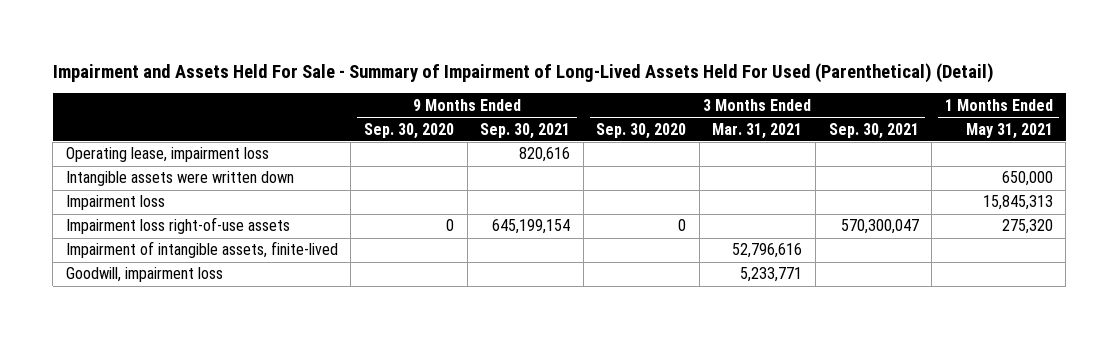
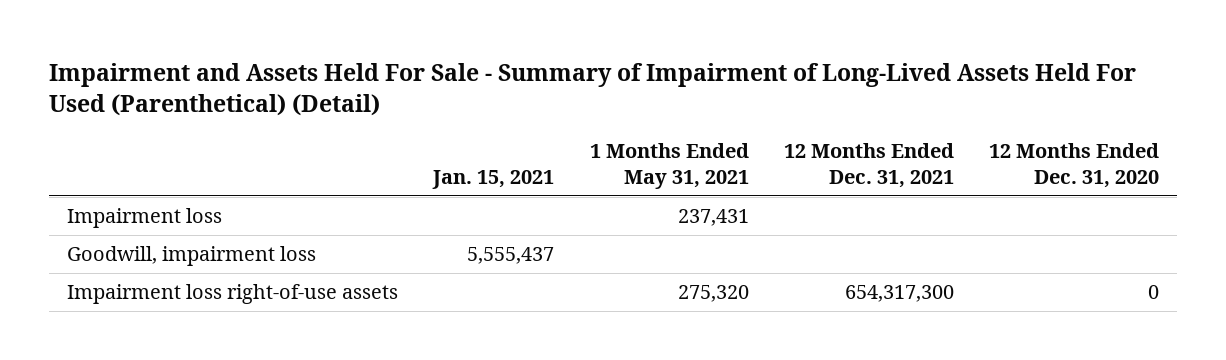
- | 9 Months Ended Sep. 30, 2020 | 9 Months Ended Sep. 30, 2021 | 3 Months Ended Sep. 30, 2020 | 3 Months Ended Mar. 31, 2021 | 3 Months Ended Sep. 30, 2021 | 1 Months Ended May 31, 2021
+ | Jan. 15, 2021 | 1 Months Ended May 31, 2021 | 12 Months Ended Dec. 31, 2021 | 12 Months Ended Dec. 31, 2020
- Operating lease, impairment loss | | 820,616 | | | |
- Intangible assets were written down | | | | | | 650,000
- Impairment loss | | | | | | 15,845,313
- Impairment of intangible assets, finite-lived | | | | 52,796,616 | |
+ Impairment loss | | 237,431 | |
moved down: Impairment loss right-of-use assets | | 275,320 | 654,317,300 | 0

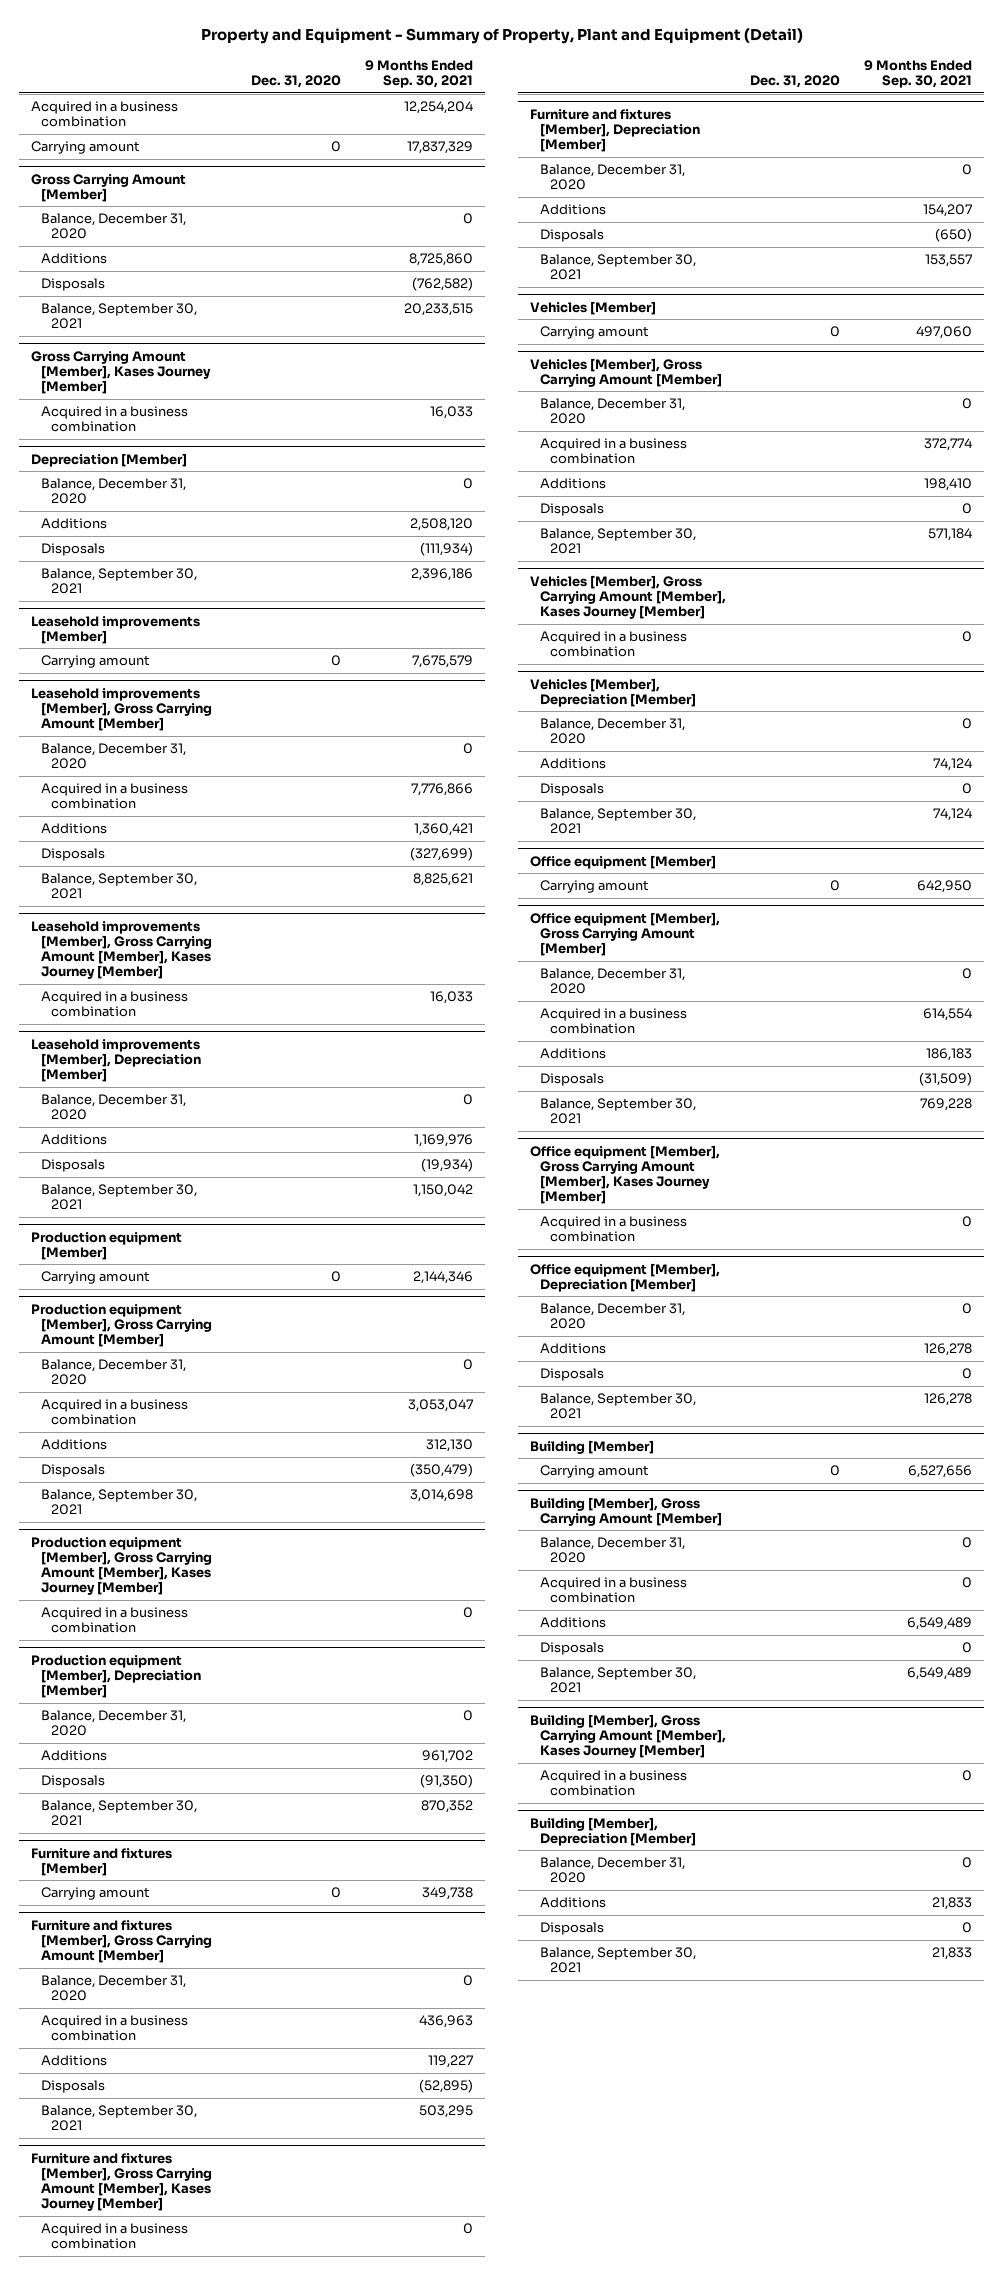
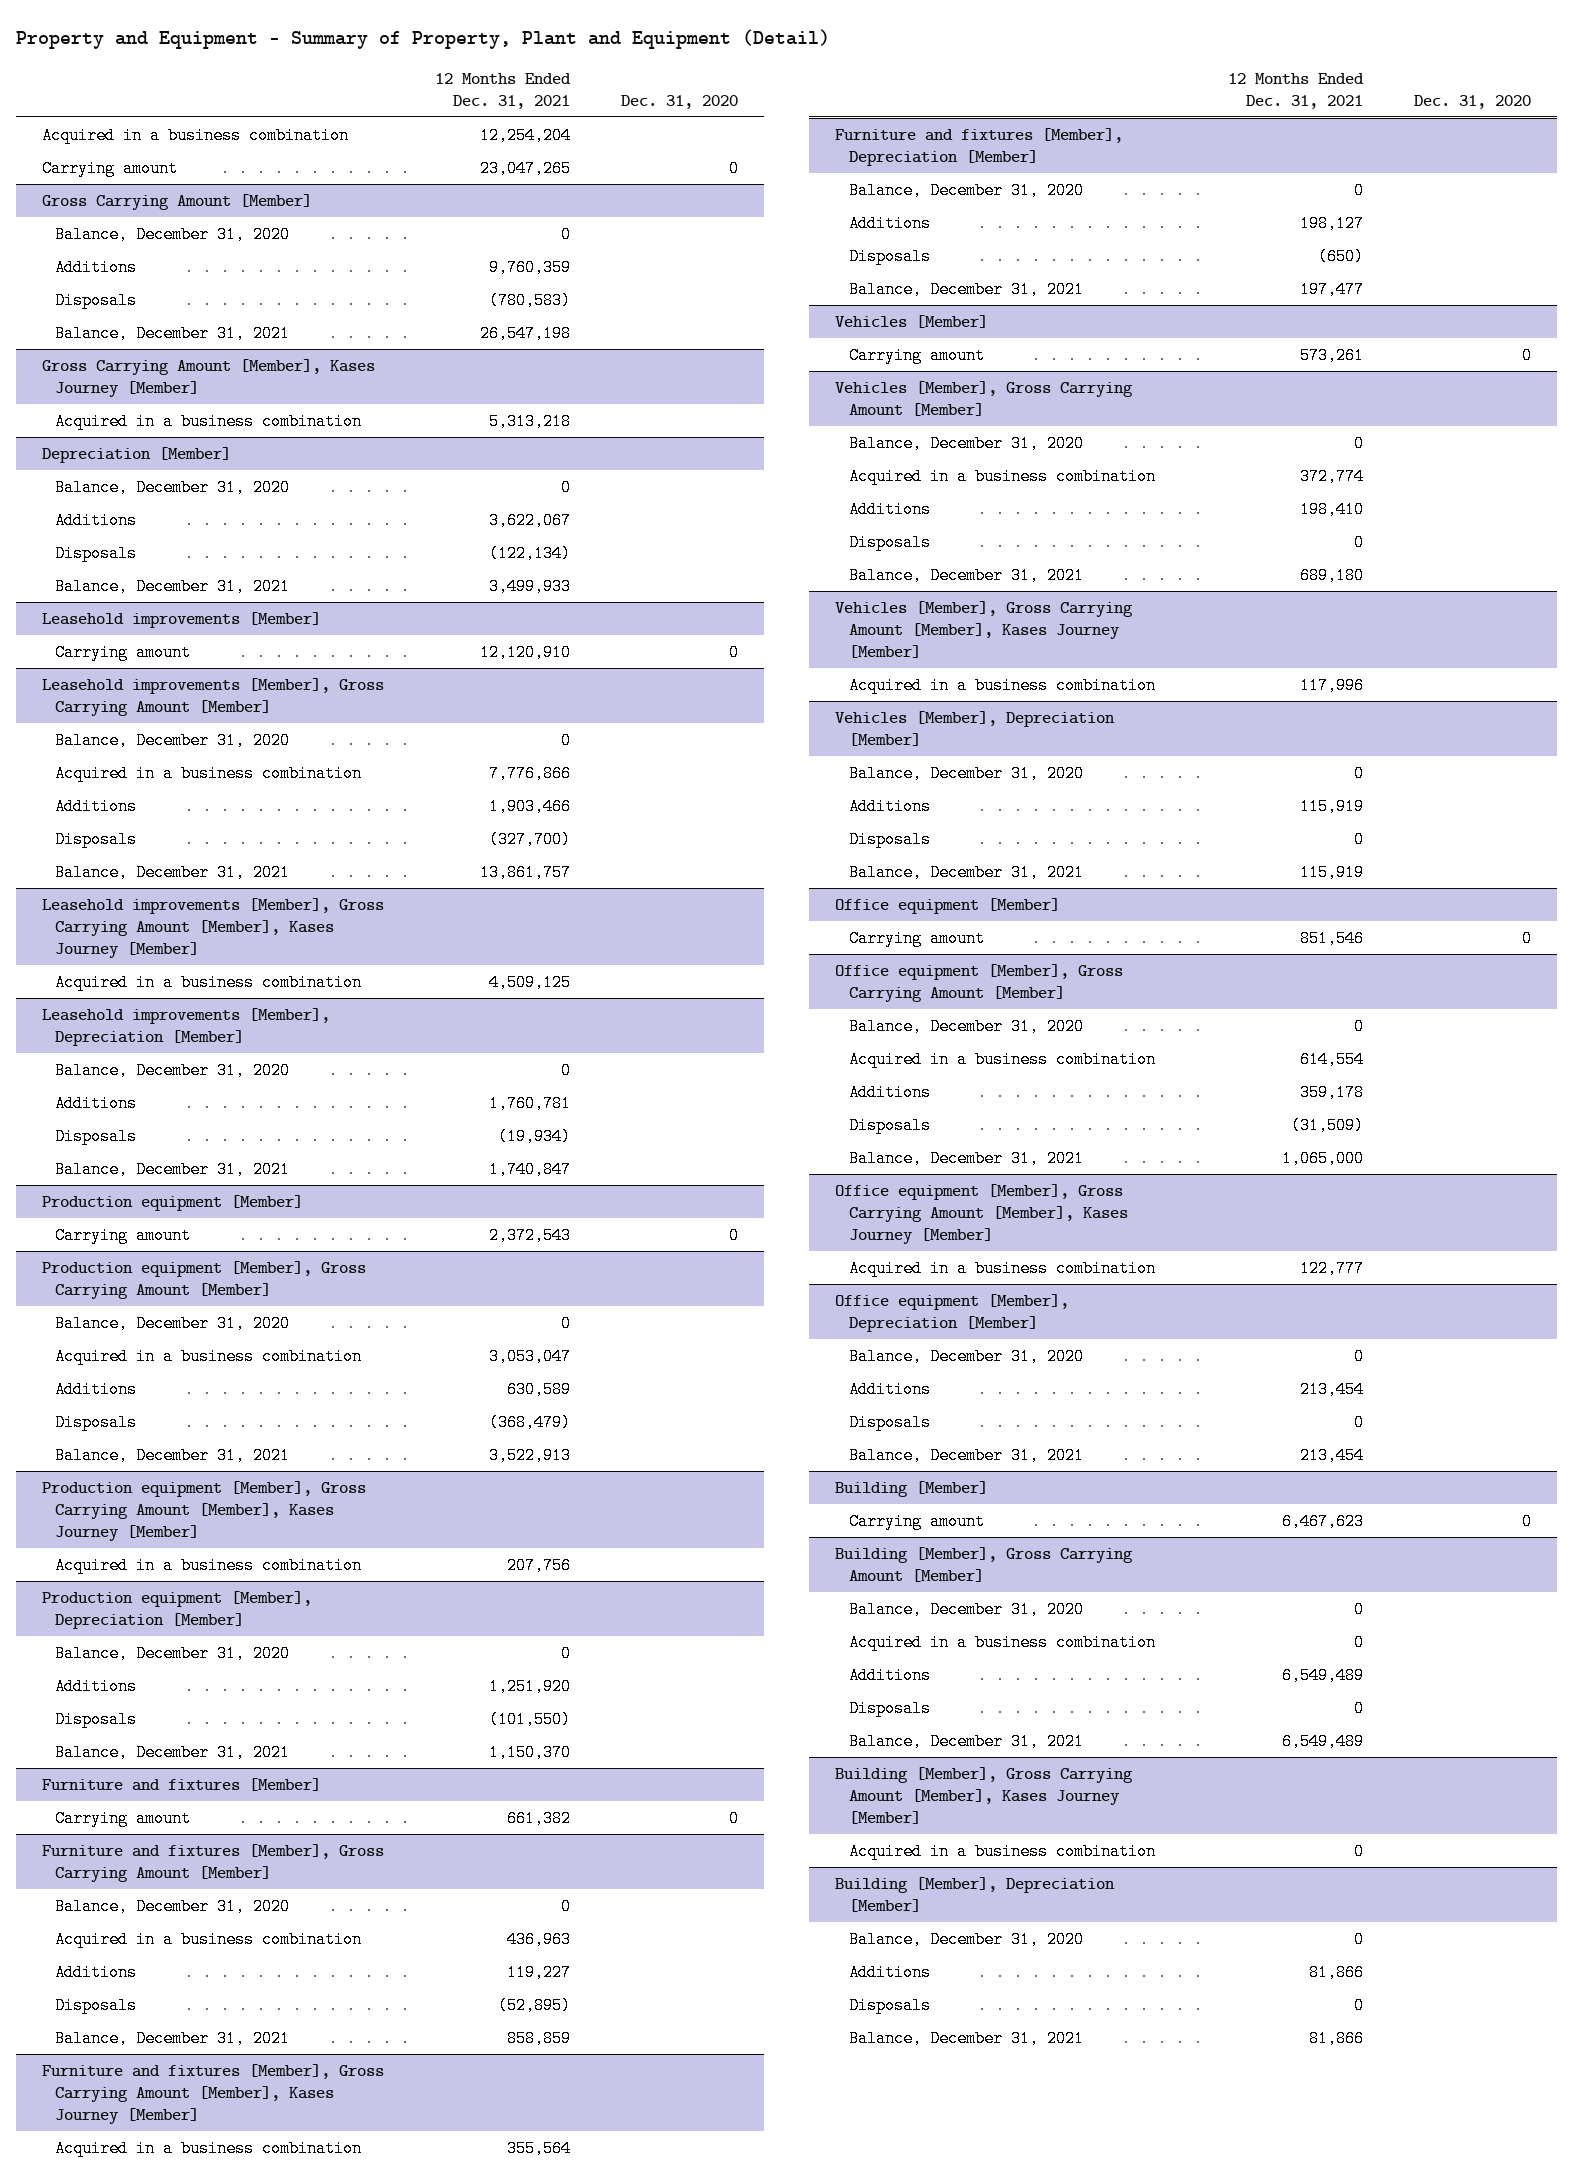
- | Dec. 31, 2020 | 9 Months Ended Sep. 30, 2021
+ | 12 Months Ended Dec. 31, 2021 | Dec. 31, 2020
@ Gross Carrying Amount [Member]
- Balance, September 30, 2021 | | 20,233,515
+ Balance, December 31, 2021 | 26,547,198 |
@ Depreciation [Member]
- Balance, September 30, 2021 | | 2,396,186
+ Balance, December 31, 2021 | 3,499,933 |
@ Leasehold improvements [Member], Gross Carrying Amount [Member]
- Balance, September 30, 2021 | | 8,825,621
+ Balance, December 31, 2021 | 13,861,757 |
@ Leasehold improvements [Member], Depreciation [Member]
- Balance, September 30, 2021 | | 1,150,042
+ Balance, December 31, 2021 | 1,740,847 |
@ Production equipment [Member], Gross Carrying Amount [Member]
- Balance, September 30, 2021 | | 3,014,698
+ Balance, December 31, 2021 | 3,522,913 |
@ Production equipment [Member], Depreciation [Member]
- Balance, September 30, 2021 | | 870,352
+ Balance, December 31, 2021 | 1,150,370 |
@ Furniture and fixtures [Member], Gross Carrying Amount [Member]
- Balance, September 30, 2021 | | 503,295
+ Balance, December 31, 2021 | 858,859 |
@ Furniture and fixtures [Member], Depreciation [Member]
- Balance, September 30, 2021 | | 153,557
+ Balance, December 31, 2021 | 197,477 |
@ Vehicles [Member], Gross Carrying Amount [Member]
- Balance, September 30, 2021 | | 571,184
+ Balance, December 31, 2021 | 689,180 |
@ Vehicles [Member], Depreciation [Member]
- Balance, September 30, 2021 | | 74,124
+ Balance, December 31, 2021 | 115,919 |
@ Office equipment [Member], Gross Carrying Amount [Member]
- Balance, September 30, 2021 | | 769,228
+ Balance, December 31, 2021 | 1,065,000 |
@ Office equipment [Member], Depreciation [Member]
- Balance, September 30, 2021 | | 126,278
+ Balance, December 31, 2021 | 213,454 |
@ Building [Member], Gross Carrying Amount [Member]
- Balance, September 30, 2021 | | 6,549,489
+ Balance, December 31, 2021 | 6,549,489 |
@ Building [Member], Depreciation [Member]
- Balance, September 30, 2021 | | 21,833
+ Balance, December 31, 2021 | 81,866 |

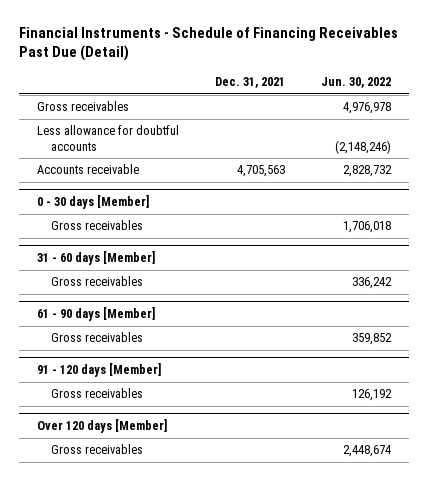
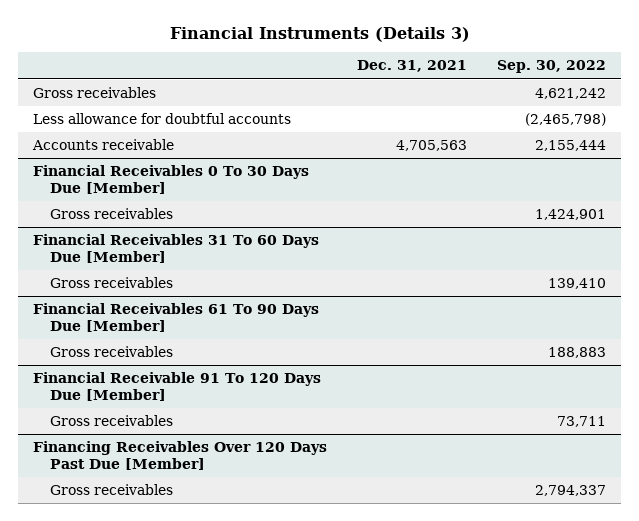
- Financial Instruments - Schedule of Financing Receivables Past Due (Detail)
+ Financial Instruments (Details 3)
- | Dec. 31, 2021 | Jun. 30, 2022
+ | Dec. 31, 2021 | Sep. 30, 2022
- 0 - 30 days [Member]
+ Financial Receivables 0 To 30 Days Due [Member]
- 31 - 60 days [Member]
+ Financial Receivables 31 To 60 Days Due [Member]
- 61 - 90 days [Member]
+ Financial Receivables 61 To 90 Days Due [Member]
- 91 - 120 days [Member]
+ Financial Receivable 91 To 120 Days Due [Member]
- Over 120 days [Member]
+ Financing Receivables Over 120 Days Past Due [Member]

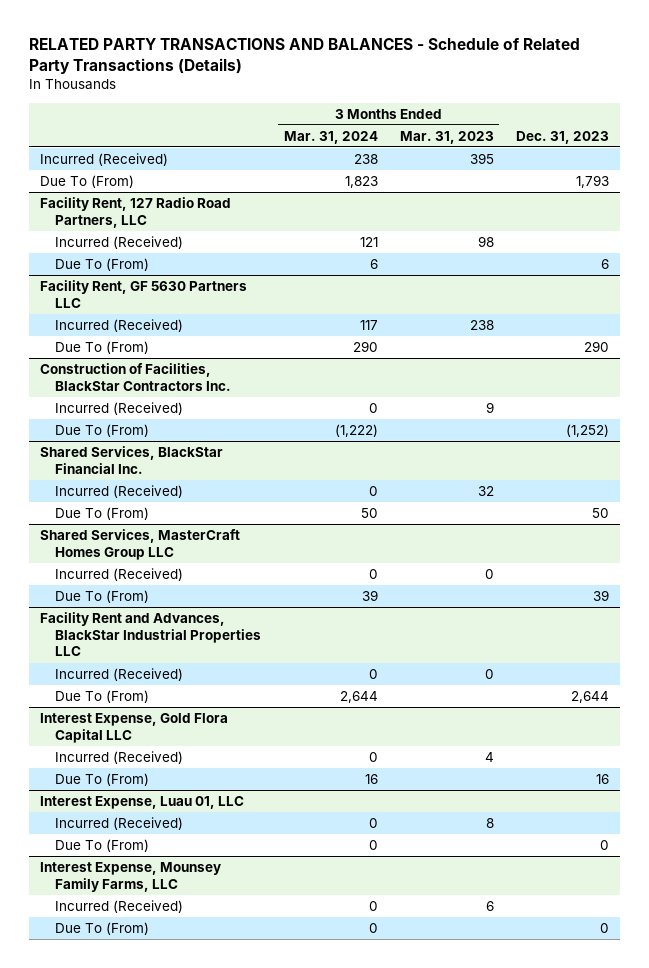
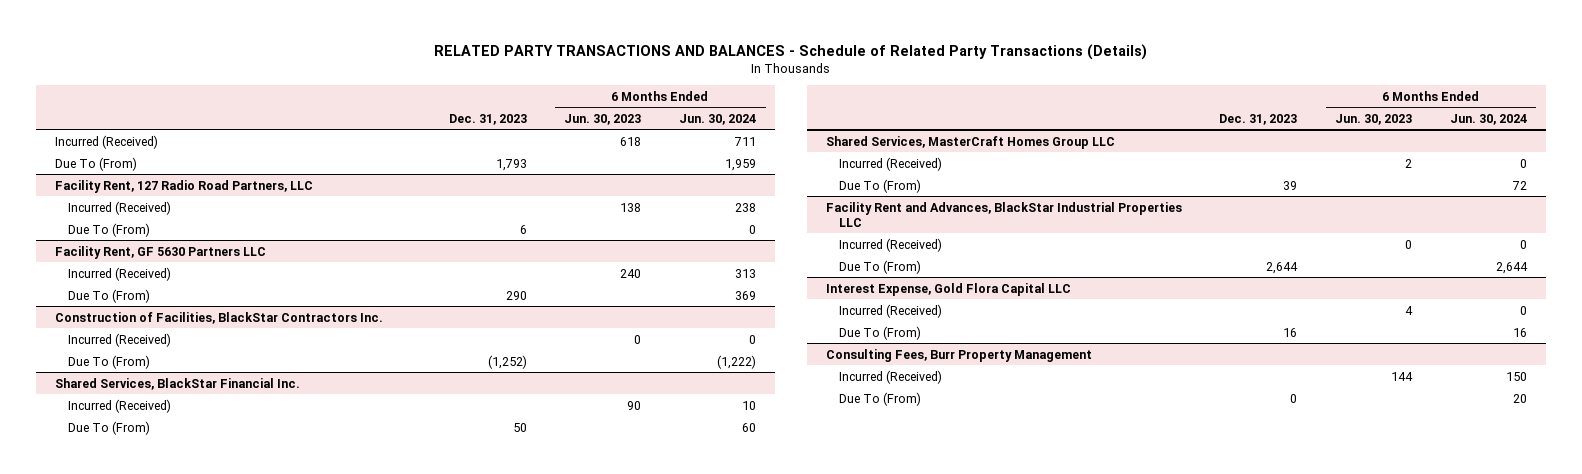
- | 3 Months Ended Mar. 31, 2024 | 3 Months Ended Mar. 31, 2023 | Dec. 31, 2023
+ | Dec. 31, 2023 | 6 Months Ended Jun. 30, 2023 | 6 Months Ended Jun. 30, 2024
- Interest Expense, Luau 01, LLC
- Incurred (Received) | 0 | 8 |
- Due To (From) | 0 | | 0
- Interest Expense, Mounsey Family Farms, LLC
- Incurred (Received) | 0 | 6 |
- Due To (From) | 0 | | 0
+ Consulting Fees, Burr Property Management
+ Incurred (Received) | | 144 | 150
+ Due To (From) | 0 | | 20

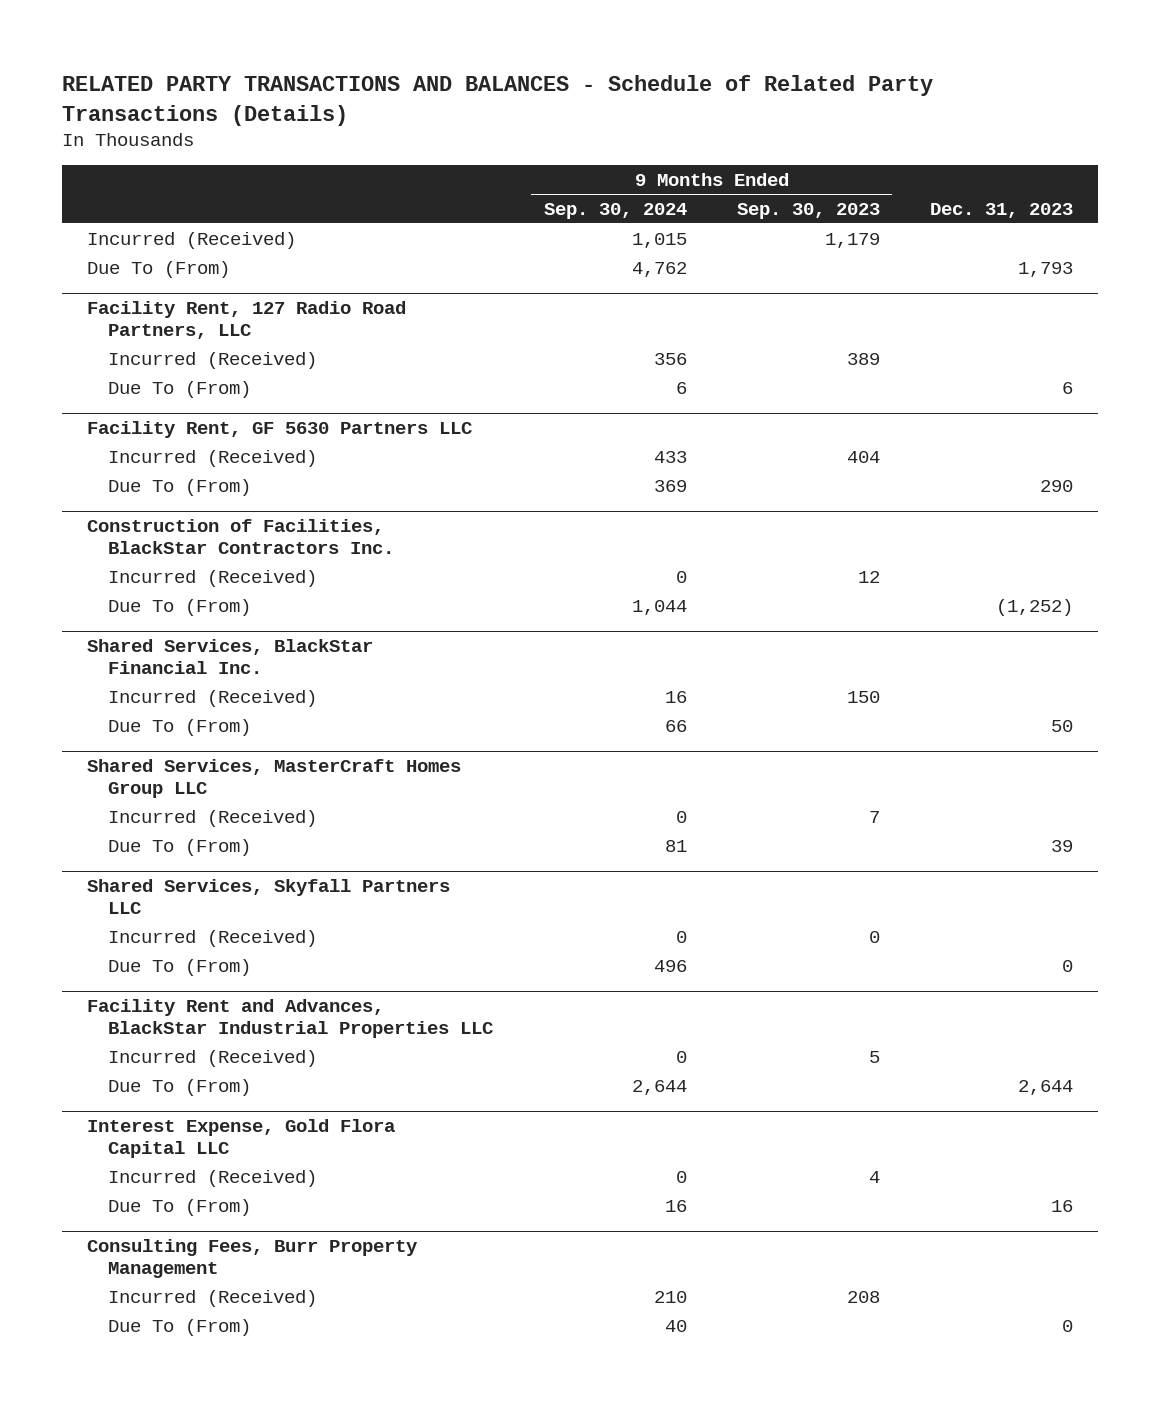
- | Dec. 31, 2023 | 6 Months Ended Jun. 30, 2023 | 6 Months Ended Jun. 30, 2024
+ | 9 Months Ended Sep. 30, 2024 | 9 Months Ended Sep. 30, 2023 | Dec. 31, 2023
+ Shared Services, Skyfall Partners LLC
+ Incurred (Received) | 0 | 0 |
+ Due To (From) | 496 | | 0

